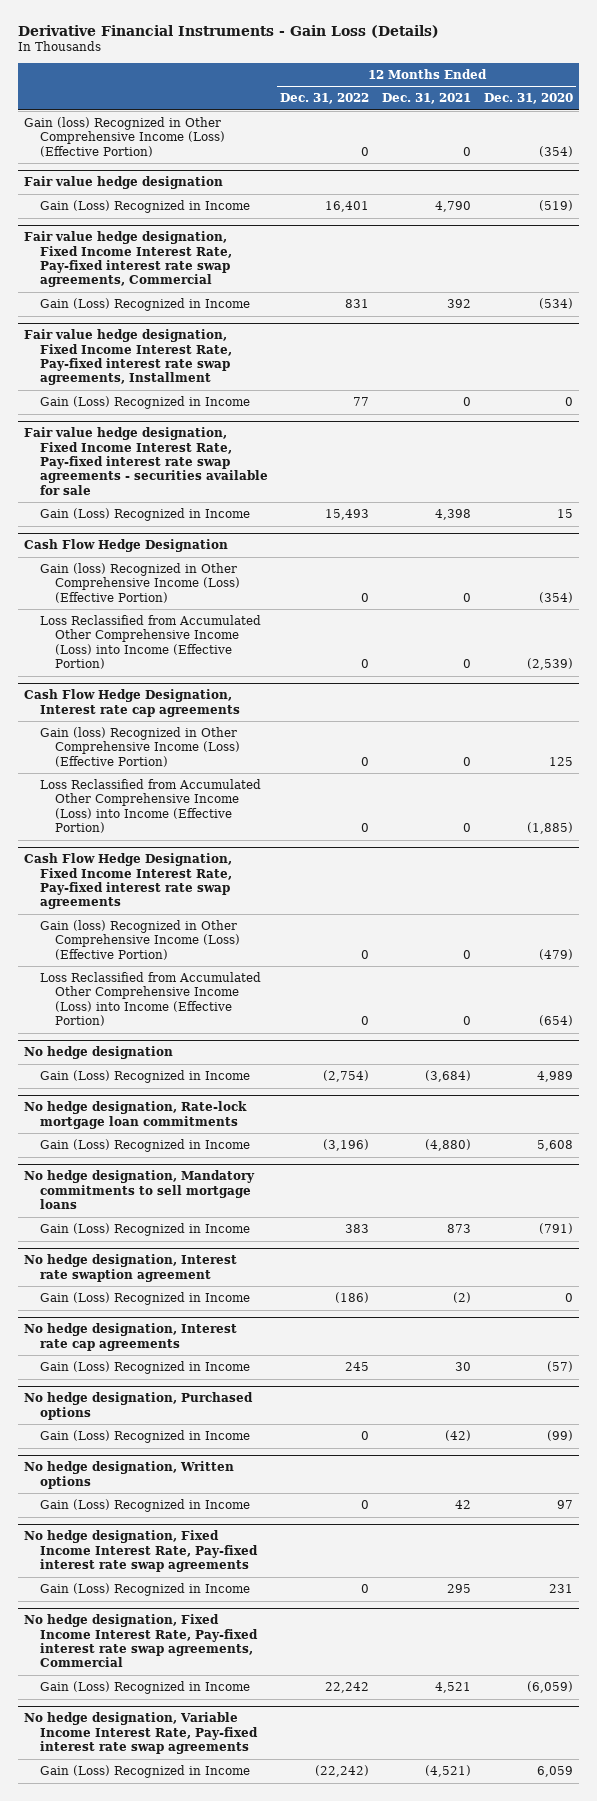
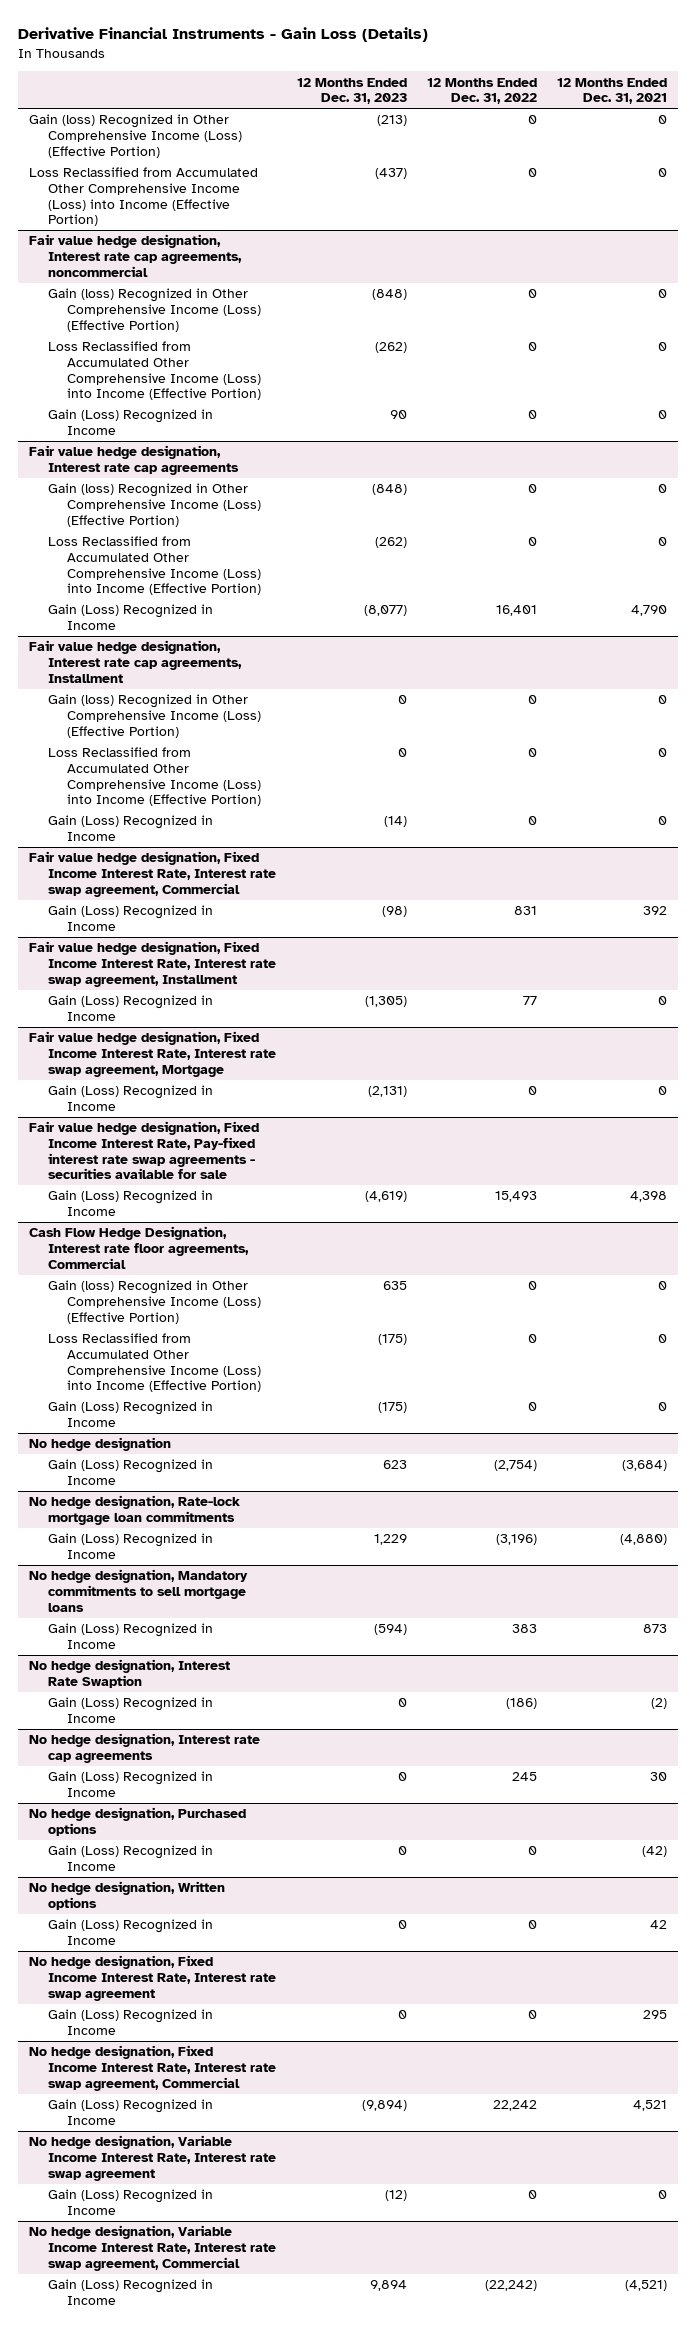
- | 12 Months Ended Dec. 31, 2022 | 12 Months Ended Dec. 31, 2021 | 12 Months Ended Dec. 31, 2020
+ | 12 Months Ended Dec. 31, 2023 | 12 Months Ended Dec. 31, 2022 | 12 Months Ended Dec. 31, 2021
- Fair value hedge designation
+ Loss Reclassified from Accumulated Other Comprehensive Income (Loss) into Income (Effective Portion) | (437) | 0 | 0
+ Fair value hedge designation, Interest rate cap agreements, noncommercial
+ Gain (loss) Recognized in Other Comprehensive Income (Loss) (Effective Portion) | (848) | 0 | 0
+ Loss Reclassified from Accumulated Other Comprehensive Income (Loss) into Income (Effective Portion) | (262) | 0 | 0
+ Gain (Loss) Recognized in Income | 90 | 0 | 0
+ Fair value hedge designation, Interest rate cap agreements
+ Gain (loss) Recognized in Other Comprehensive Income (Loss) (Effective Portion) | (848) | 0 | 0
+ Loss Reclassified from Accumulated Other Comprehensive Income (Loss) into Income (Effective Portion) | (262) | 0 | 0
- Fair value hedge designation, Fixed Income Interest Rate, Pay-fixed interest rate swap agreements, Commercial
+ Fair value hedge designation, Interest rate cap agreements, Installment
+ Gain (loss) Recognized in Other Comprehensive Income (Loss) (Effective Portion) | 0 | 0 | 0
+ Loss Reclassified from Accumulated Other Comprehensive Income (Loss) into Income (Effective Portion) | 0 | 0 | 0
+ Gain (Loss) Recognized in Income | (14) | 0 | 0
+ Fair value hedge designation, Fixed Income Interest Rate, Interest rate swap agreement, Commercial
- Fair value hedge designation, Fixed Income Interest Rate, Pay-fixed interest rate swap agreements, Installment
+ Fair value hedge designation, Fixed Income Interest Rate, Interest rate swap agreement, Installment
+ Fair value hedge designation, Fixed Income Interest Rate, Interest rate swap agreement, Mortgage
+ Gain (Loss) Recognized in Income | (2,131) | 0 | 0
- Cash Flow Hedge Designation
- Gain (loss) Recognized in Other Comprehensive Income (Loss) (Effective Portion) | 0 | 0 | (354)
- Loss Reclassified from Accumulated Other Comprehensive Income (Loss) into Income (Effective Portion) | 0 | 0 | (2,539)
- Cash Flow Hedge Designation, Interest rate cap agreements
- Gain (loss) Recognized in Other Comprehensive Income (Loss) (Effective Portion) | 0 | 0 | 125
- Loss Reclassified from Accumulated Other Comprehensive Income (Loss) into Income (Effective Portion) | 0 | 0 | (1,885)
- Cash Flow Hedge Designation, Fixed Income Interest Rate, Pay-fixed interest rate swap agreements
+ Cash Flow Hedge Designation, Interest rate floor agreements, Commercial
+ Gain (Loss) Recognized in Income | (175) | 0 | 0
- No hedge designation, Interest rate swaption agreement
+ No hedge designation, Interest Rate Swaption
- No hedge designation, Fixed Income Interest Rate, Pay-fixed interest rate swap agreements
+ No hedge designation, Fixed Income Interest Rate, Interest rate swap agreement
- No hedge designation, Fixed Income Interest Rate, Pay-fixed interest rate swap agreements, Commercial
+ No hedge designation, Fixed Income Interest Rate, Interest rate swap agreement, Commercial
- No hedge designation, Variable Income Interest Rate, Pay-fixed interest rate swap agreements
+ No hedge designation, Variable Income Interest Rate, Interest rate swap agreement
+ Gain (Loss) Recognized in Income | (12) | 0 | 0
+ No hedge designation, Variable Income Interest Rate, Interest rate swap agreement, Commercial

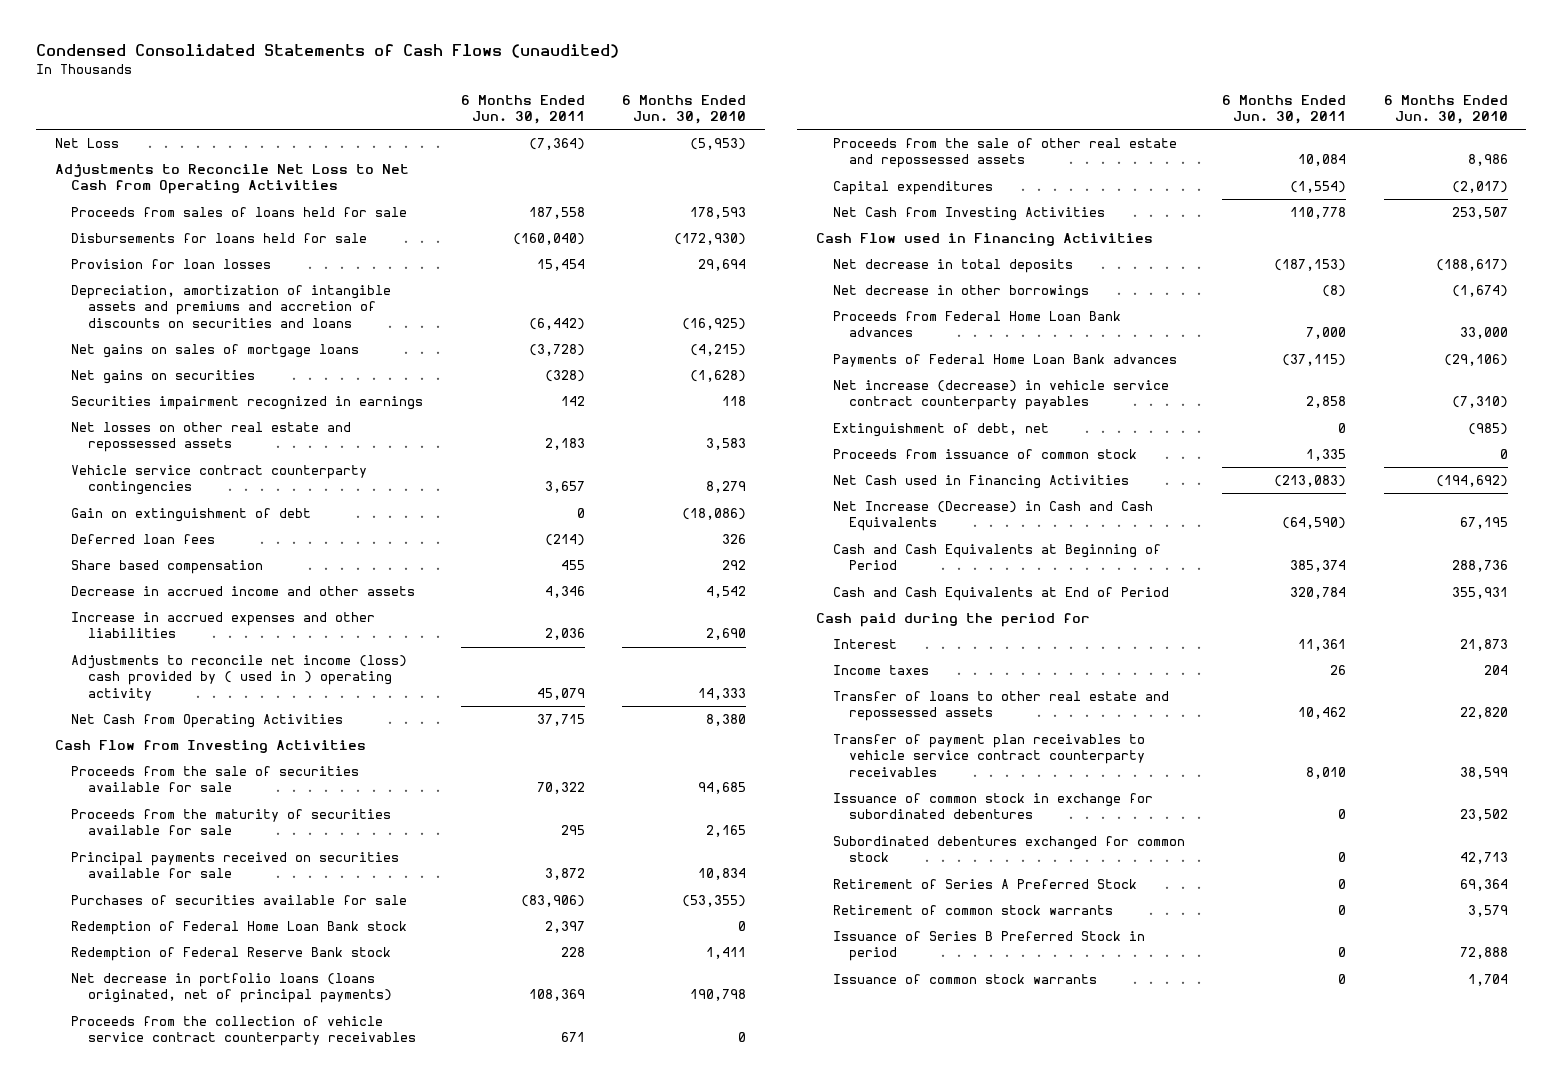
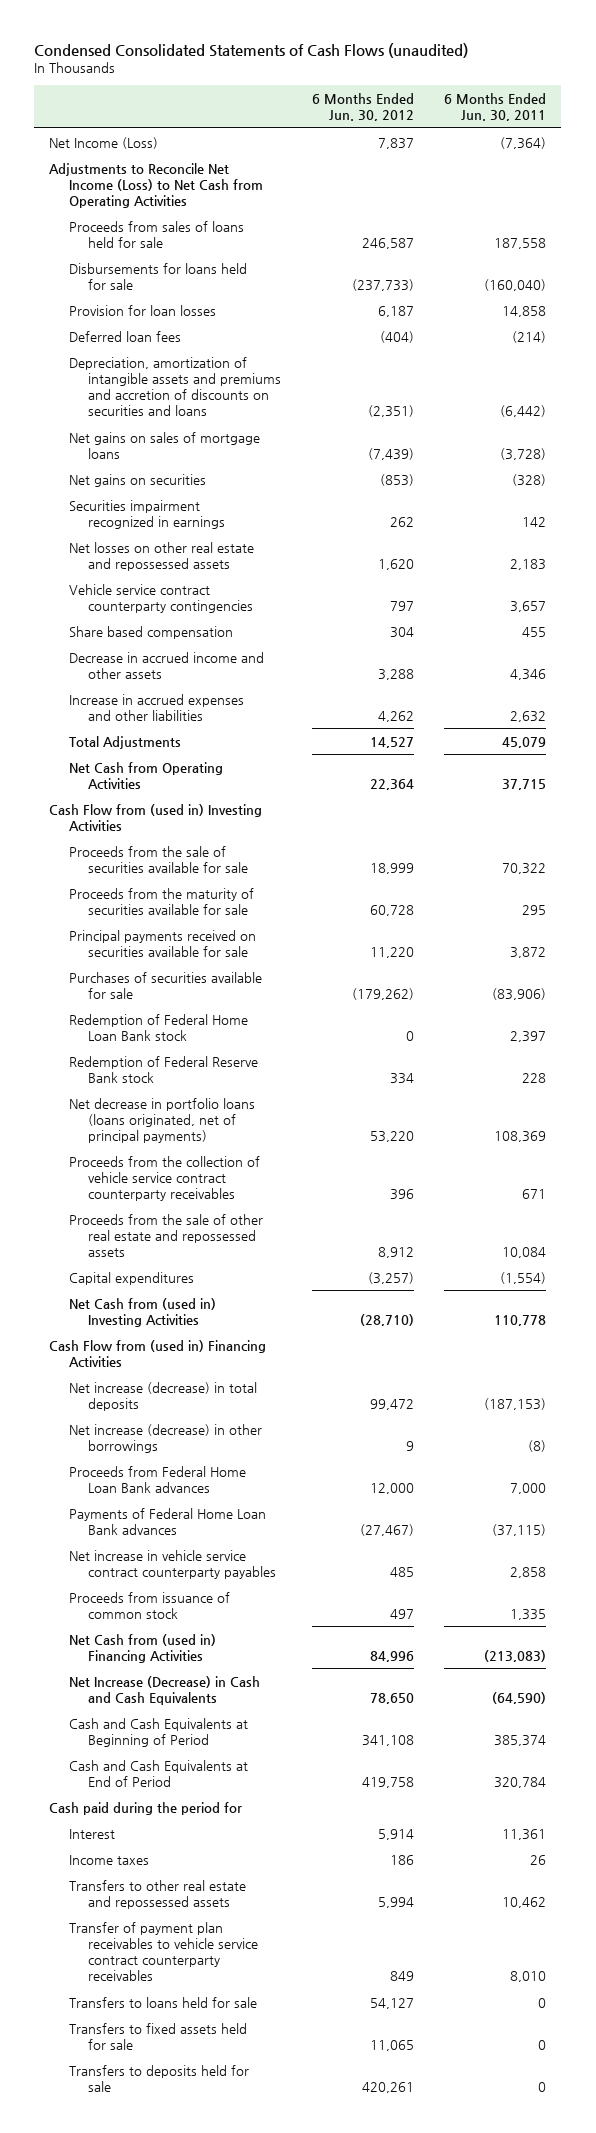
- | 6 Months Ended Jun. 30, 2011 | 6 Months Ended Jun. 30, 2010
+ | 6 Months Ended Jun. 30, 2012 | 6 Months Ended Jun. 30, 2011
- Net Loss | (7,364) | (5,953)
- Adjustments to Reconcile Net Loss to Net Cash from Operating Activities
+ Net Income (Loss) | 7,837 | (7,364)
+ Adjustments to Reconcile Net Income (Loss) to Net Cash from Operating Activities
- Provision for loan losses | 15,454 | 29,694
+ Provision for loan losses | 6,187 | 14,858
moved up: Deferred loan fees | (404) | (214)
- Gain on extinguishment of debt | 0 | (18,086)
- Increase in accrued expenses and other liabilities | 2,036 | 2,690
- Adjustments to reconcile net income (loss) cash provided by ( used in ) operating activity | 45,079 | 14,333
+ Increase in accrued expenses and other liabilities | 4,262 | 2,632
+ Total Adjustments | 14,527 | 45,079
- Cash Flow from Investing Activities
+ Cash Flow from (used in) Investing Activities
- Net Cash from Investing Activities | 110,778 | 253,507
- Cash Flow used in Financing Activities
- Net decrease in total deposits | (187,153) | (188,617)
- Net decrease in other borrowings | (8) | (1,674)
+ Net Cash from (used in) Investing Activities | (28,710) | 110,778
+ Cash Flow from (used in) Financing Activities
+ Net increase (decrease) in total deposits | 99,472 | (187,153)
+ Net increase (decrease) in other borrowings | 9 | (8)
- Net increase (decrease) in vehicle service contract counterparty payables | 2,858 | (7,310)
- Extinguishment of debt, net | 0 | (985)
+ Net increase in vehicle service contract counterparty payables | 485 | 2,858
- Net Cash used in Financing Activities | (213,083) | (194,692)
+ Net Cash from (used in) Financing Activities | 84,996 | (213,083)
- Transfer of loans to other real estate and repossessed assets | 10,462 | 22,820
+ Transfers to other real estate and repossessed assets | 5,994 | 10,462
- Issuance of common stock in exchange for subordinated debentures | 0 | 23,502
- Subordinated debentures exchanged for common stock | 0 | 42,713
- Retirement of Series A Preferred Stock | 0 | 69,364
- Retirement of common stock warrants | 0 | 3,579
- Issuance of Series B Preferred Stock in period | 0 | 72,888
- Issuance of common stock warrants | 0 | 1,704
+ Transfers to loans held for sale | 54,127 | 0
+ Transfers to fixed assets held for sale | 11,065 | 0
+ Transfers to deposits held for sale | 420,261 | 0

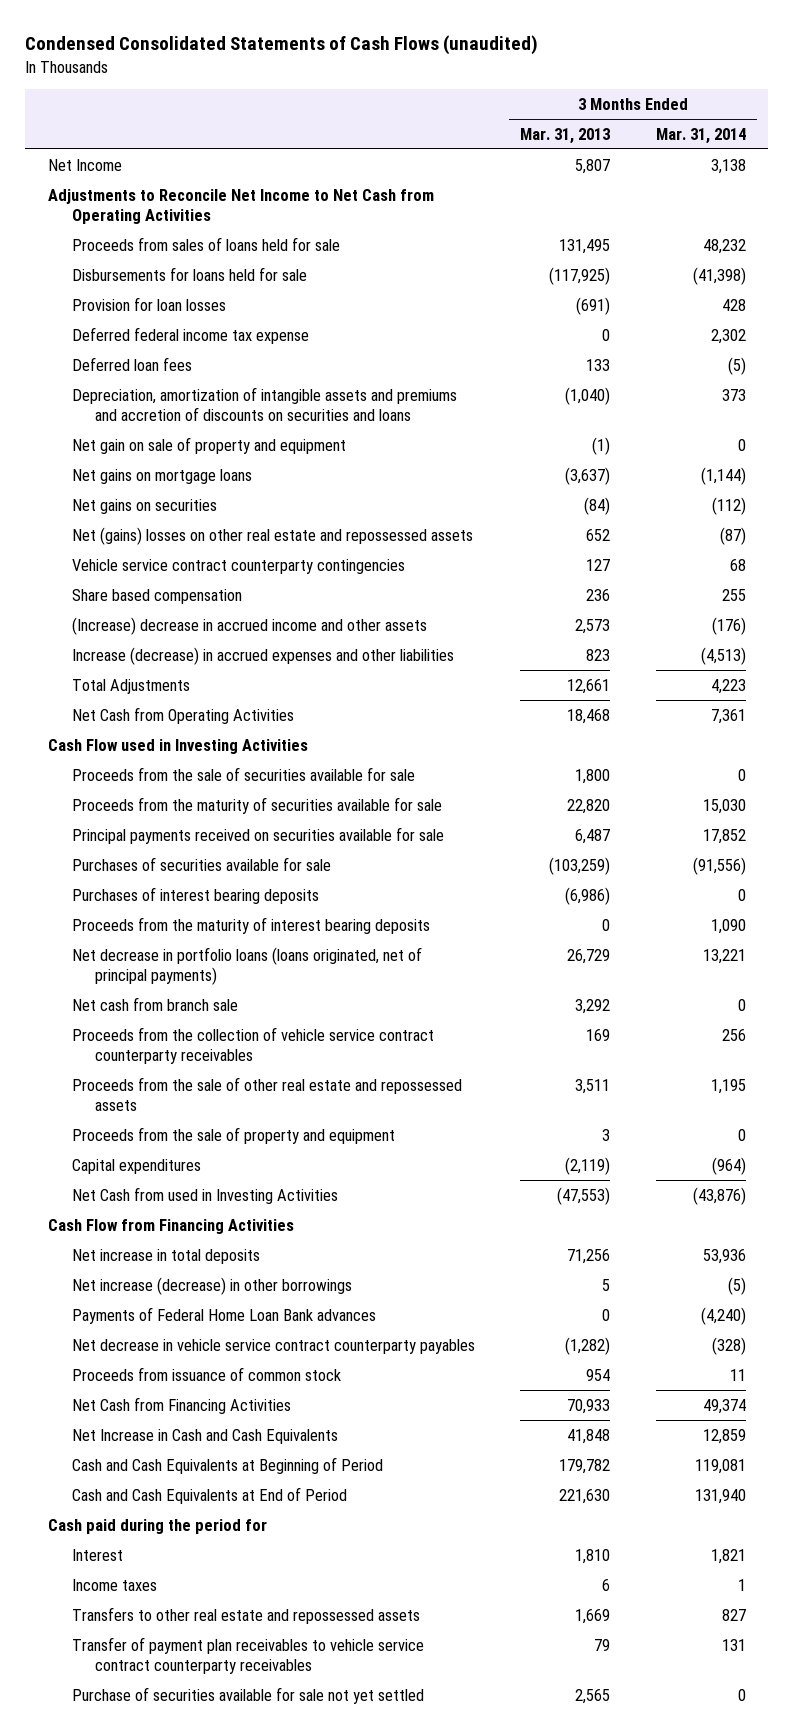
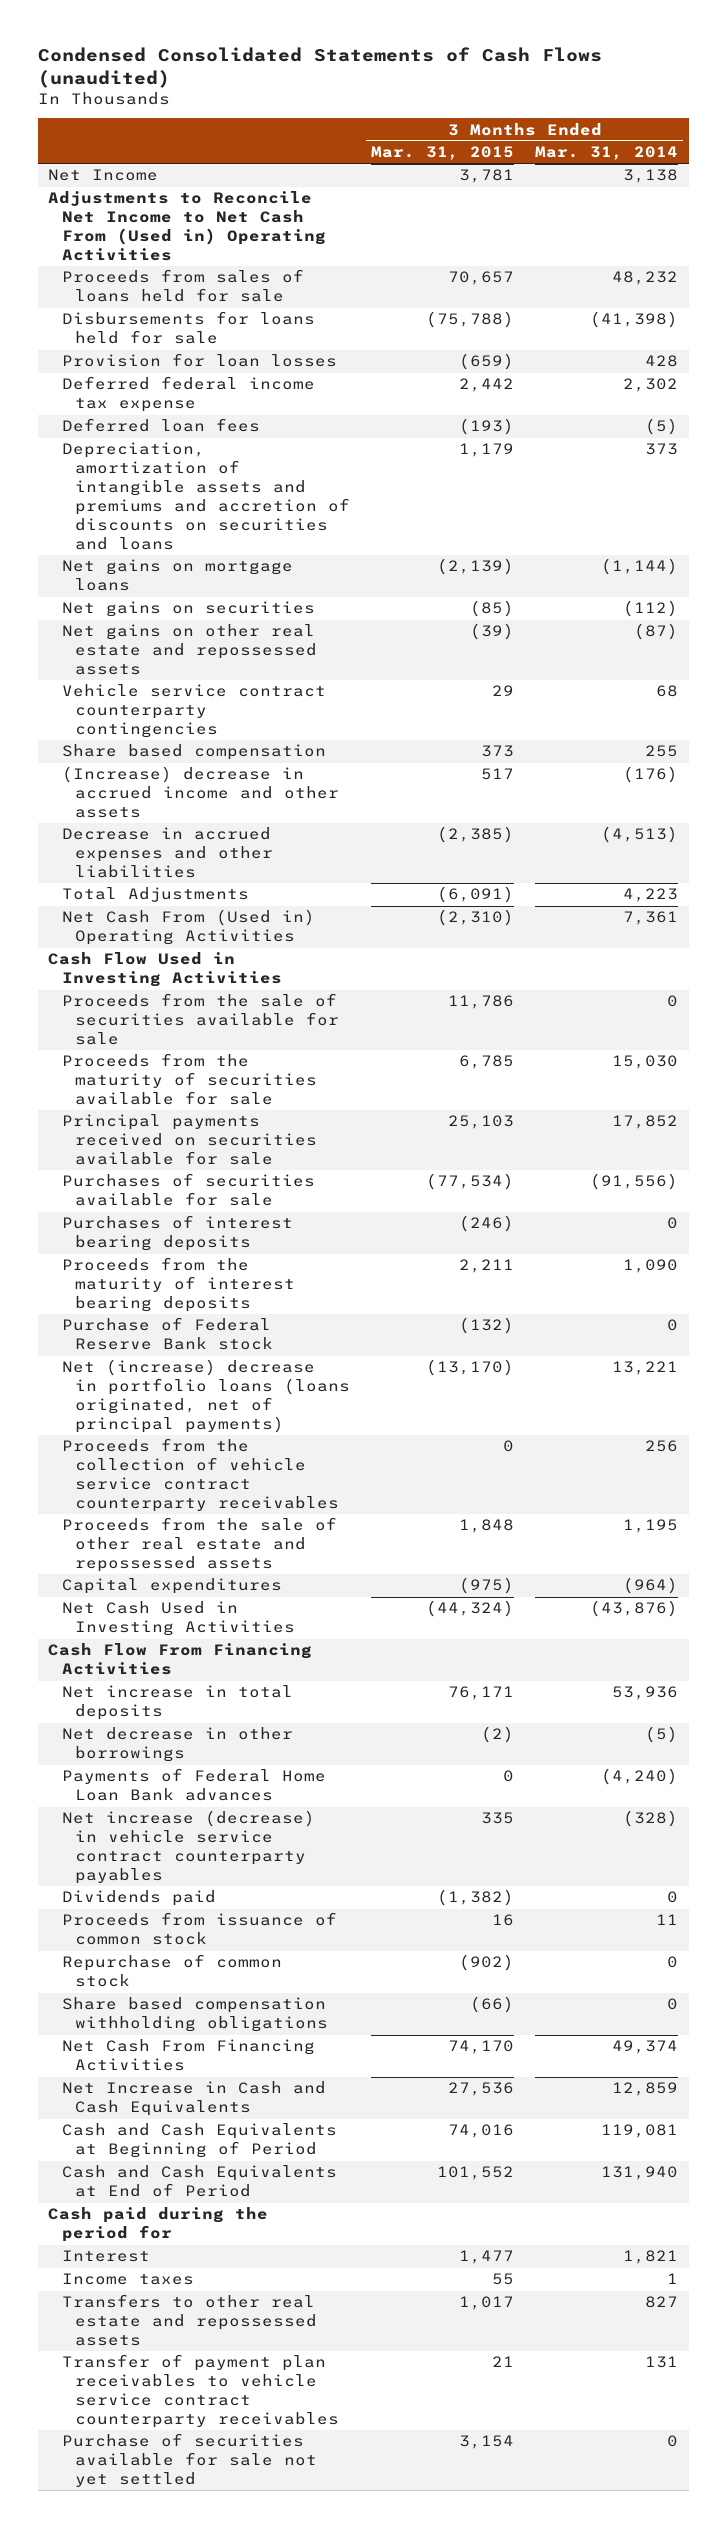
- | 3 Months Ended Mar. 31, 2013 | 3 Months Ended Mar. 31, 2014
+ | 3 Months Ended Mar. 31, 2015 | 3 Months Ended Mar. 31, 2014
- Adjustments to Reconcile Net Income to Net Cash from Operating Activities
+ Adjustments to Reconcile Net Income to Net Cash From (Used in) Operating Activities
- Net gain on sale of property and equipment | (1) | 0
- Net (gains) losses on other real estate and repossessed assets | 652 | (87)
+ Net gains on other real estate and repossessed assets | (39) | (87)
- Increase (decrease) in accrued expenses and other liabilities | 823 | (4,513)
+ Decrease in accrued expenses and other liabilities | (2,385) | (4,513)
- Net Cash from Operating Activities | 18,468 | 7,361
- Cash Flow used in Investing Activities
+ Net Cash From (Used in) Operating Activities | (2,310) | 7,361
+ Cash Flow Used in Investing Activities
- Net decrease in portfolio loans (loans originated, net of principal payments) | 26,729 | 13,221
- Net cash from branch sale | 3,292 | 0
+ Purchase of Federal Reserve Bank stock | (132) | 0
+ Net (increase) decrease in portfolio loans (loans originated, net of principal payments) | (13,170) | 13,221
- Proceeds from the sale of property and equipment | 3 | 0
- Net Cash from used in Investing Activities | (47,553) | (43,876)
- Cash Flow from Financing Activities
+ Net Cash Used in Investing Activities | (44,324) | (43,876)
+ Cash Flow From Financing Activities
- Net increase (decrease) in other borrowings | 5 | (5)
+ Net decrease in other borrowings | (2) | (5)
- Net decrease in vehicle service contract counterparty payables | (1,282) | (328)
+ Net increase (decrease) in vehicle service contract counterparty payables | 335 | (328)
+ Dividends paid | (1,382) | 0
- Net Cash from Financing Activities | 70,933 | 49,374
+ Repurchase of common stock | (902) | 0
+ Share based compensation withholding obligations | (66) | 0
+ Net Cash From Financing Activities | 74,170 | 49,374

